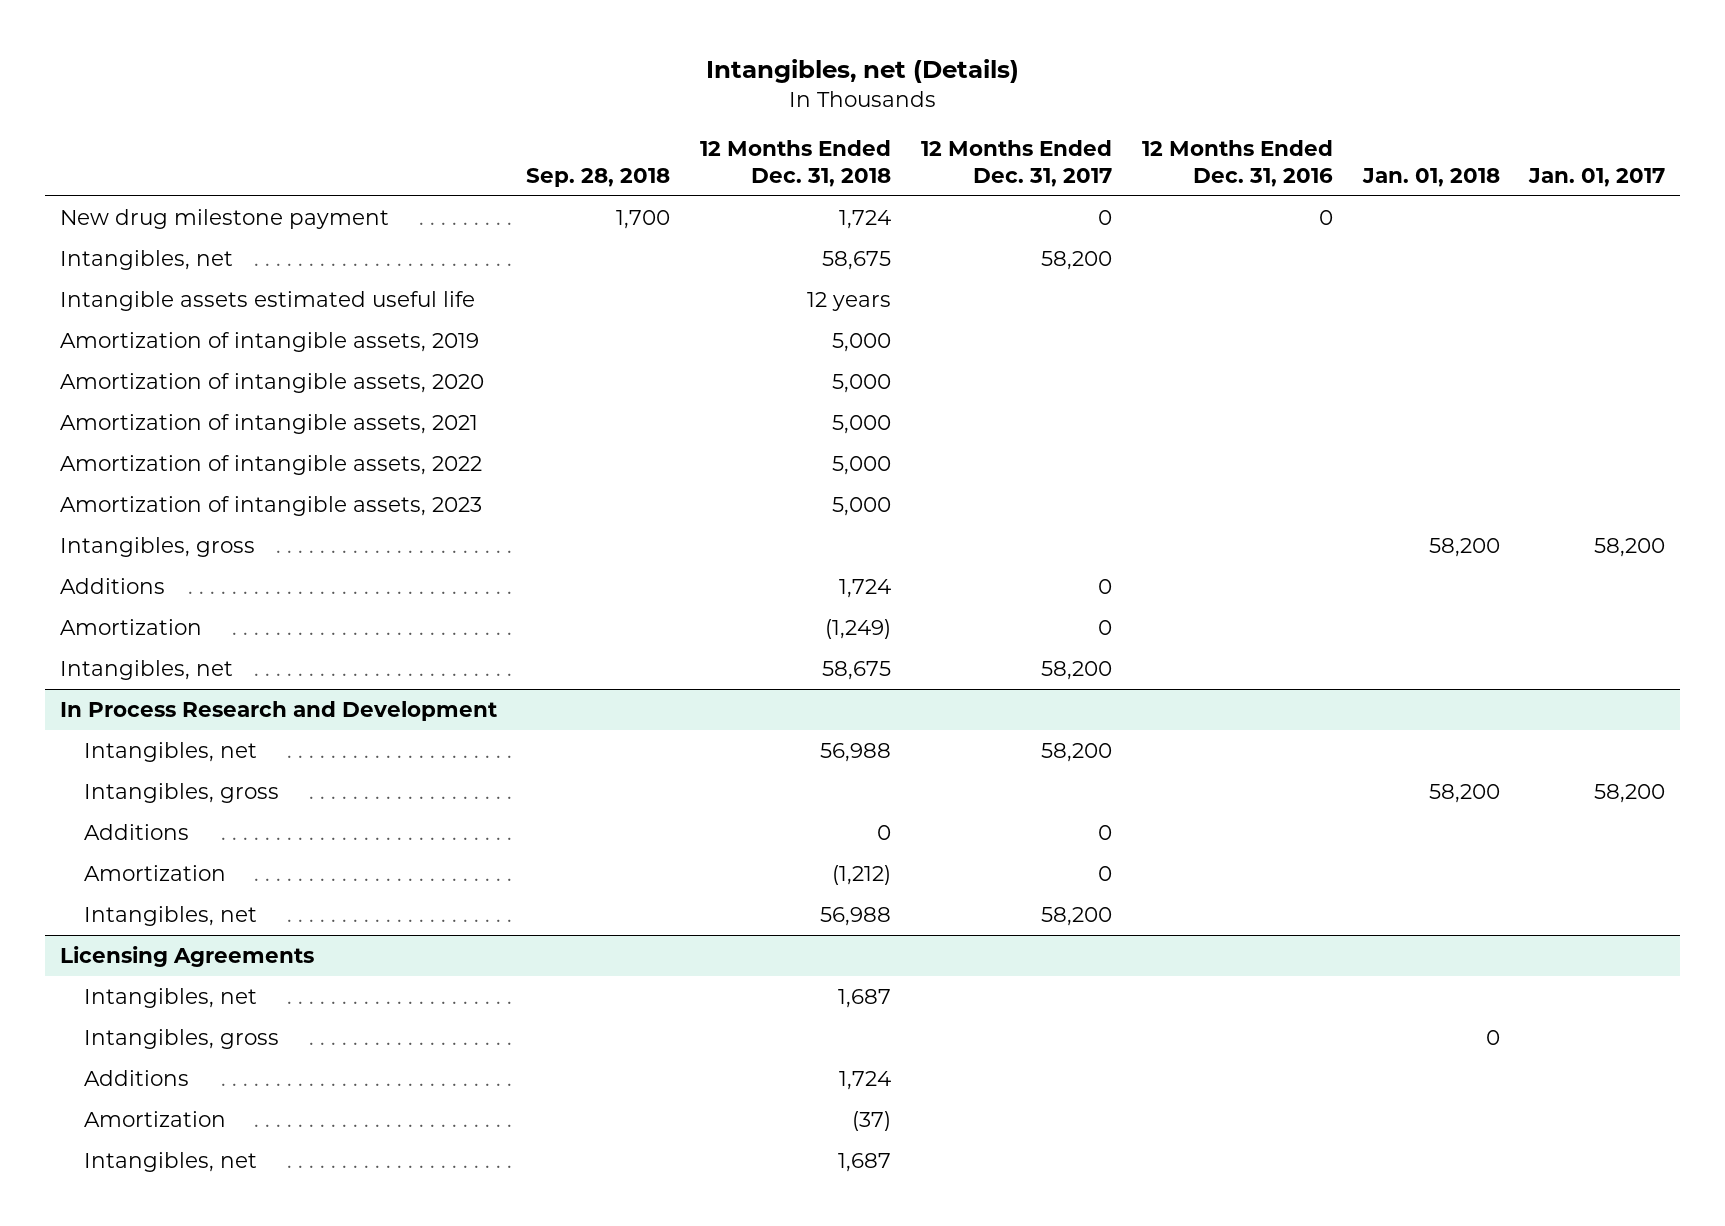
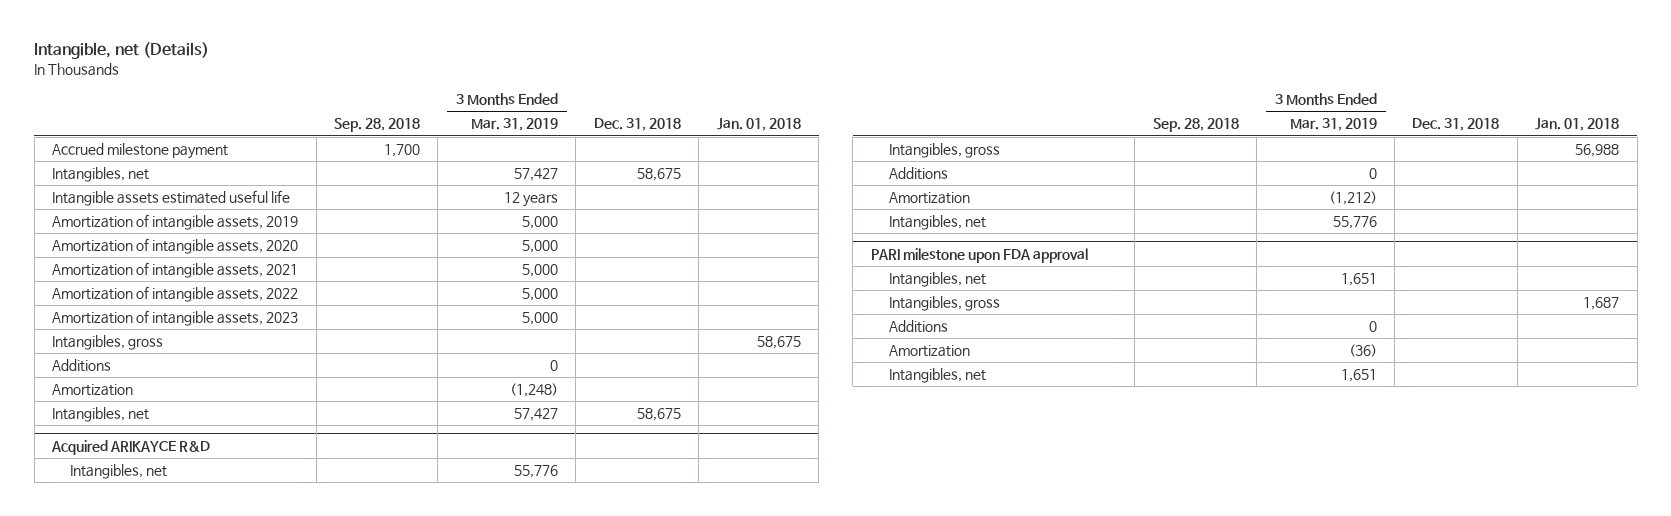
- Intangibles, net (Details)
+ Intangible, net (Details)
- | Sep. 28, 2018 | 12 Months Ended Dec. 31, 2018 | 12 Months Ended Dec. 31, 2017 | 12 Months Ended Dec. 31, 2016 | Jan. 01, 2018 | Jan. 01, 2017
+ | Sep. 28, 2018 | 3 Months Ended Mar. 31, 2019 | Dec. 31, 2018 | Jan. 01, 2018
- New drug milestone payment | 1,700 | 1,724 | 0 | 0 | |
+ Accrued milestone payment | 1,700 | | |
- Intangibles, gross | | | | | 58,200 | 58,200
+ Intangibles, gross | | | | 58,675
- In Process Research and Development
+ Acquired ARIKAYCE R&D
- Intangibles, gross | | | | | 58,200 | 58,200
+ Intangibles, gross | | | | 56,988
- Licensing Agreements
+ PARI milestone upon FDA approval
- Intangibles, gross | | | | | 0 |
+ Intangibles, gross | | | | 1,687

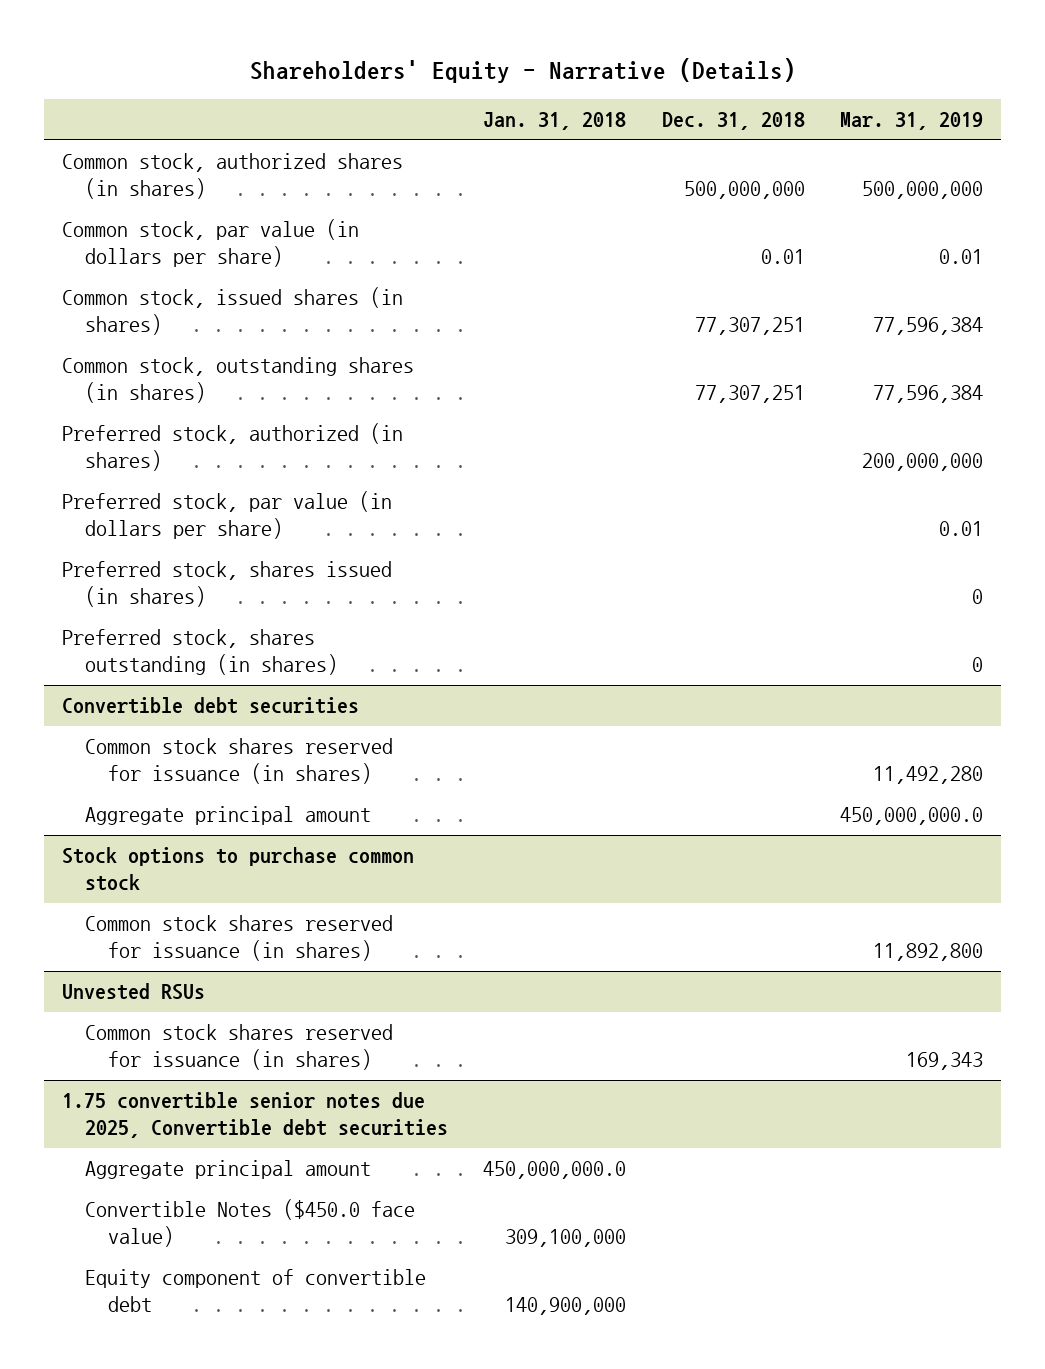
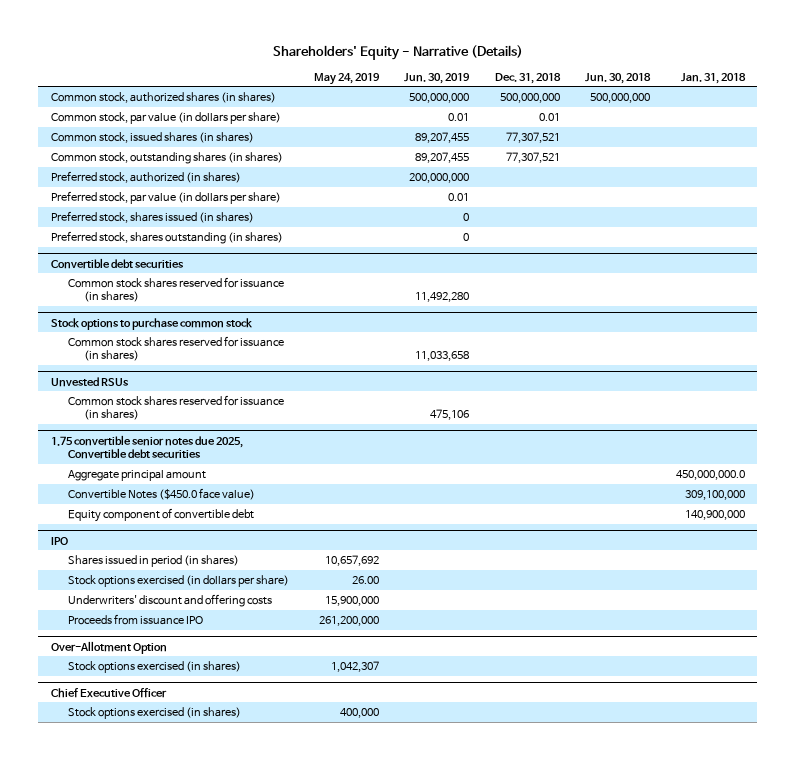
- | Jan. 31, 2018 | Dec. 31, 2018 | Mar. 31, 2019
+ | May 24, 2019 | Jun. 30, 2019 | Dec. 31, 2018 | Jun. 30, 2018 | Jan. 31, 2018
- Common stock, issued shares (in shares) | | 77,307,251 | 77,596,384
- Common stock, outstanding shares (in shares) | | 77,307,251 | 77,596,384
+ Common stock, issued shares (in shares) | | 89,207,455 | 77,307,521 | |
+ Common stock, outstanding shares (in shares) | | 89,207,455 | 77,307,521 | |
@ Convertible debt securities
- Aggregate principal amount | | | 450,000,000.0
+ IPO
+ Shares issued in period (in shares) | 10,657,692 | | | |
+ Stock options exercised (in dollars per share) | 26.00 | | | |
+ Underwriters' discount and offering costs | 15,900,000 | | | |
+ Proceeds from issuance IPO | 261,200,000 | | | |
+ Over-Allotment Option
+ Stock options exercised (in shares) | 1,042,307 | | | |
+ Chief Executive Officer
+ Stock options exercised (in shares) | 400,000 | | | |

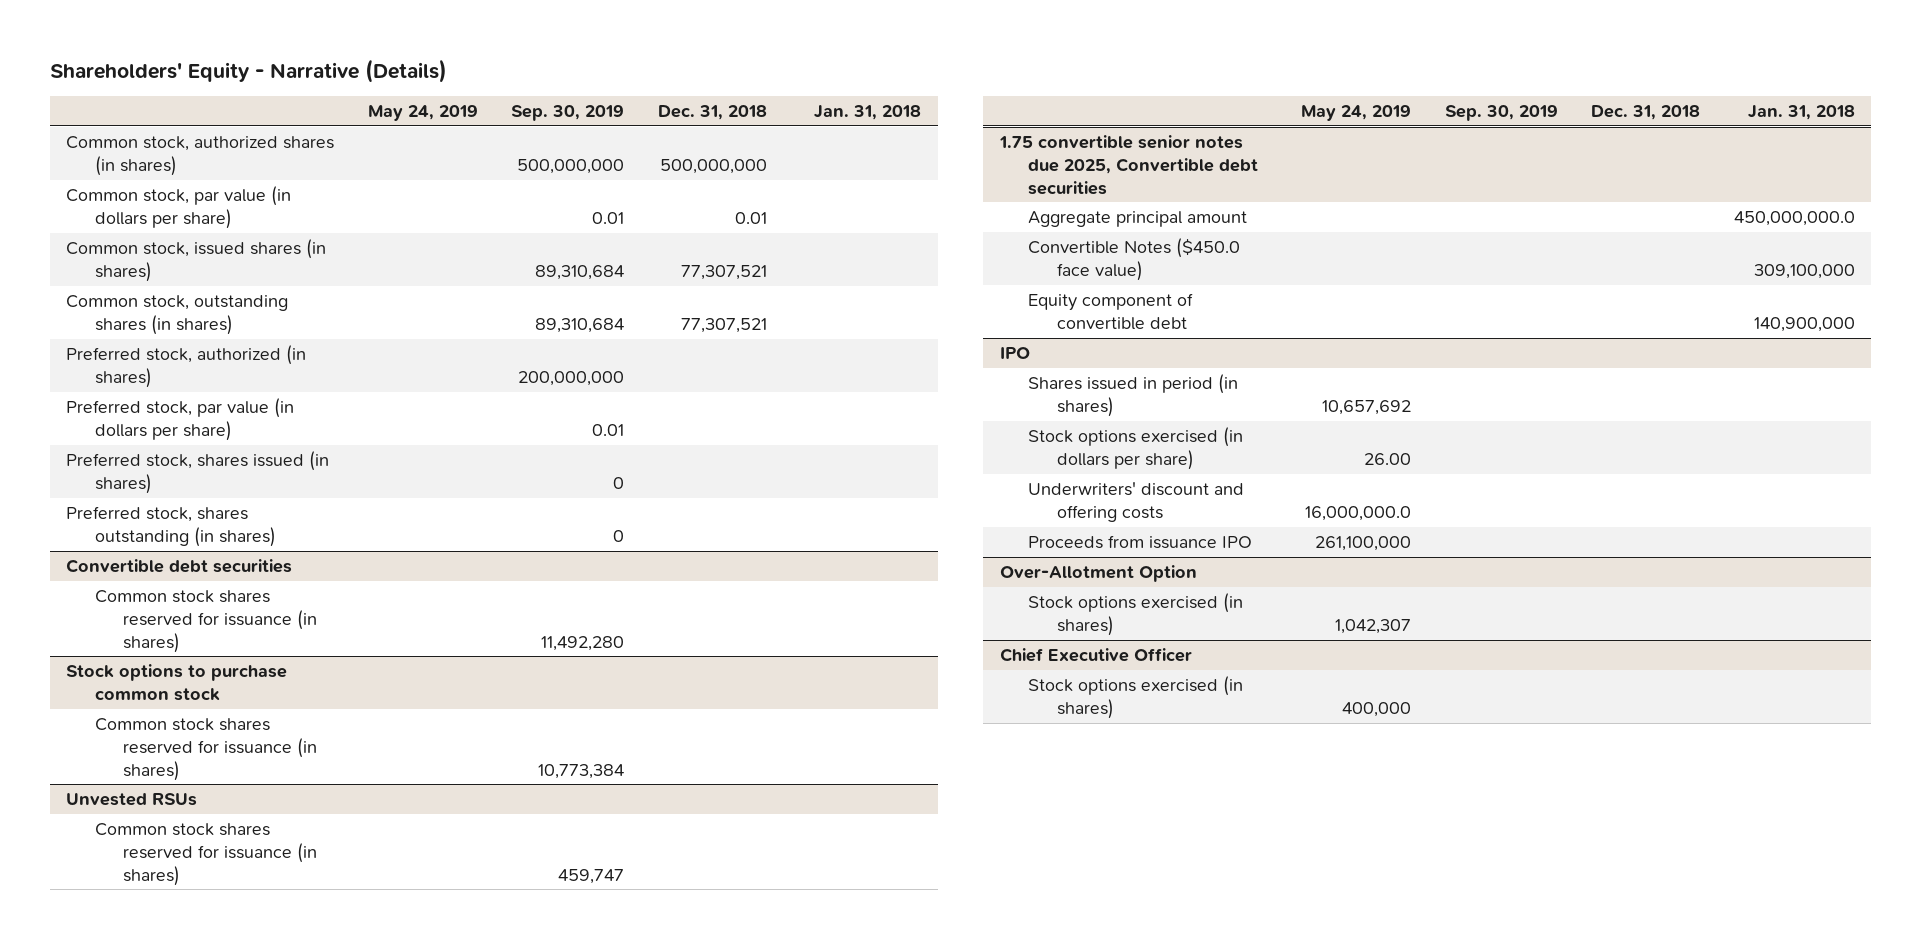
- | May 24, 2019 | Jun. 30, 2019 | Dec. 31, 2018 | Jun. 30, 2018 | Jan. 31, 2018
+ | May 24, 2019 | Sep. 30, 2019 | Dec. 31, 2018 | Jan. 31, 2018
@ IPO
- Underwriters' discount and offering costs | 15,900,000 | | | |
- Proceeds from issuance IPO | 261,200,000 | | | |
+ Underwriters' discount and offering costs | 16,000,000.0 | | |
+ Proceeds from issuance IPO | 261,100,000 | | |

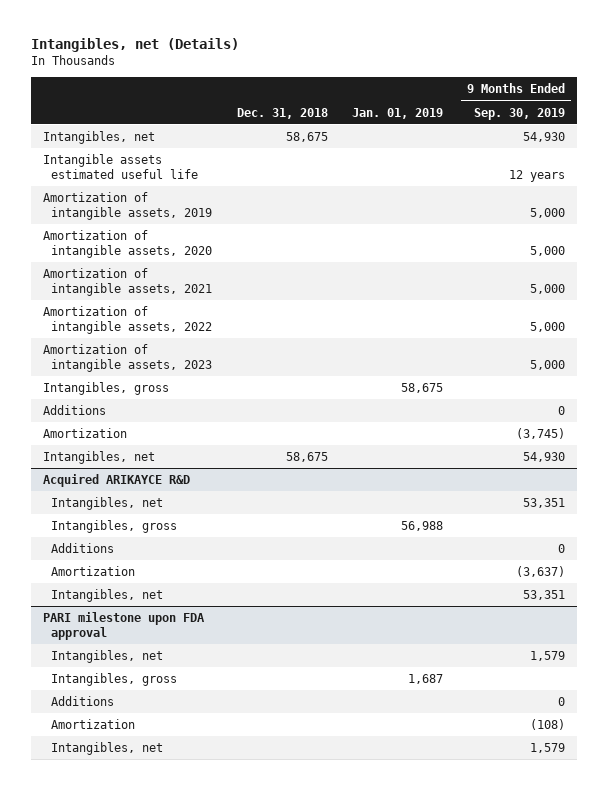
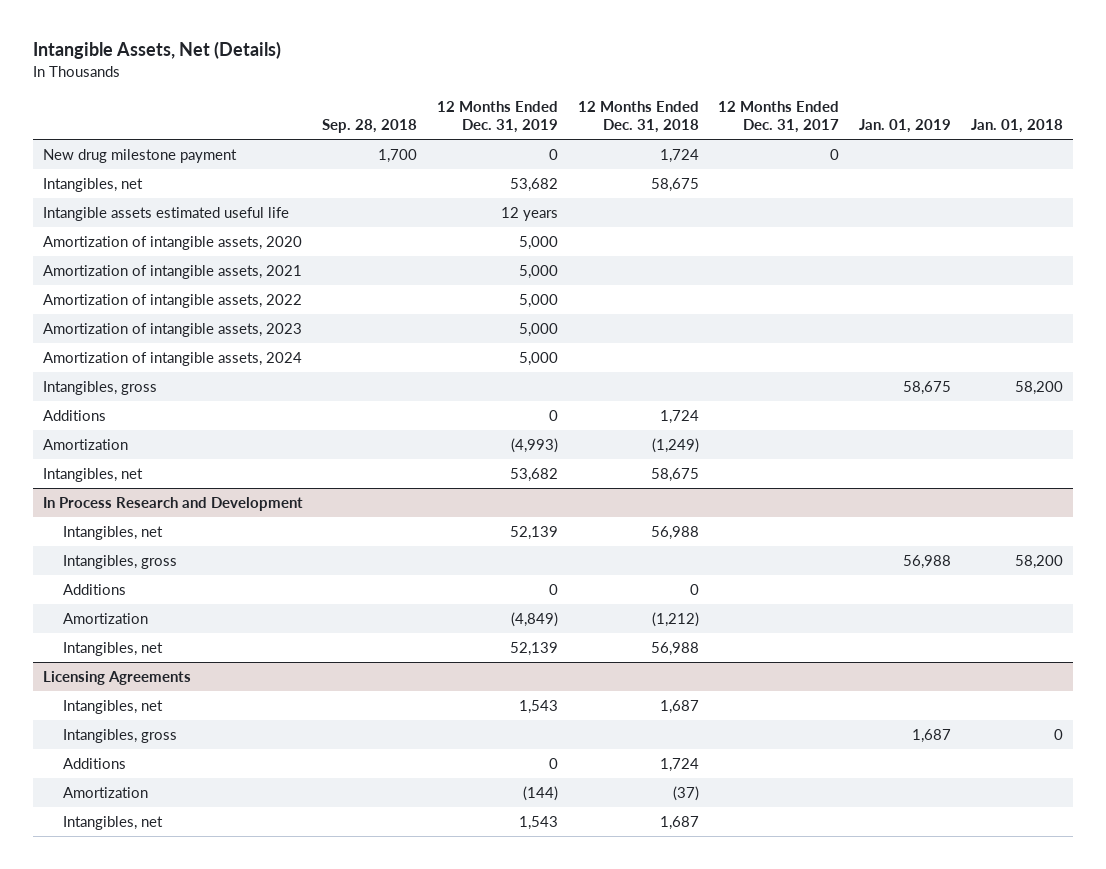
- Intangibles, net (Details)
+ Intangible Assets, Net (Details)
- | Dec. 31, 2018 | Jan. 01, 2019 | 9 Months Ended Sep. 30, 2019
+ | Sep. 28, 2018 | 12 Months Ended Dec. 31, 2019 | 12 Months Ended Dec. 31, 2018 | 12 Months Ended Dec. 31, 2017 | Jan. 01, 2019 | Jan. 01, 2018
+ New drug milestone payment | 1,700 | 0 | 1,724 | 0 | |
- Amortization of intangible assets, 2019 | | | 5,000
+ Amortization of intangible assets, 2024 | | 5,000 | | | |
- Acquired ARIKAYCE R&D
+ In Process Research and Development
- PARI milestone upon FDA approval
+ Licensing Agreements

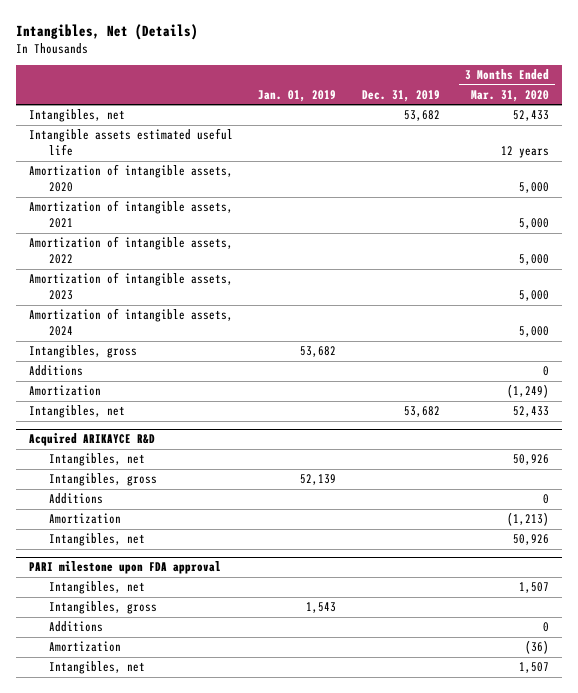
- Intangible Assets, Net (Details)
+ Intangibles, Net (Details)
- | Sep. 28, 2018 | 12 Months Ended Dec. 31, 2019 | 12 Months Ended Dec. 31, 2018 | 12 Months Ended Dec. 31, 2017 | Jan. 01, 2019 | Jan. 01, 2018
+ | Jan. 01, 2019 | Dec. 31, 2019 | 3 Months Ended Mar. 31, 2020
- New drug milestone payment | 1,700 | 0 | 1,724 | 0 | |
- Intangibles, gross | | | | | 58,675 | 58,200
+ Intangibles, gross | 53,682 | |
- In Process Research and Development
+ Acquired ARIKAYCE R&D
- Intangibles, gross | | | | | 56,988 | 58,200
+ Intangibles, gross | 52,139 | |
- Licensing Agreements
+ PARI milestone upon FDA approval
- Intangibles, gross | | | | | 1,687 | 0
+ Intangibles, gross | 1,543 | |

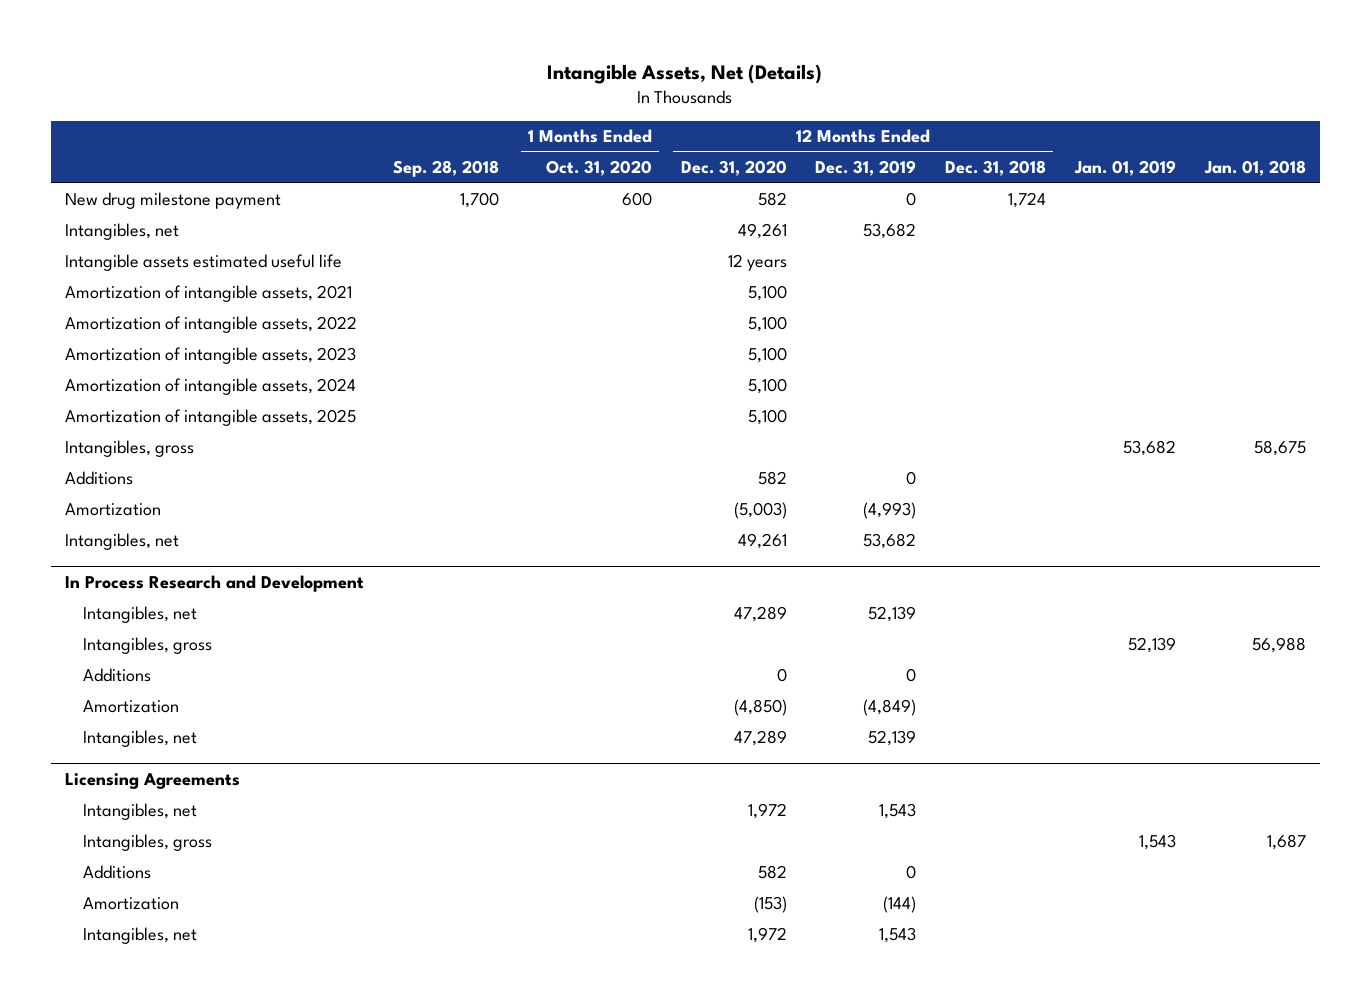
- Intangibles, Net (Details)
+ Intangible Assets, Net (Details)
- | Jan. 01, 2019 | Dec. 31, 2019 | 3 Months Ended Mar. 31, 2020
+ | Sep. 28, 2018 | 1 Months Ended Oct. 31, 2020 | 12 Months Ended Dec. 31, 2020 | 12 Months Ended Dec. 31, 2019 | 12 Months Ended Dec. 31, 2018 | Jan. 01, 2019 | Jan. 01, 2018
+ New drug milestone payment | 1,700 | 600 | 582 | 0 | 1,724 | |
- Amortization of intangible assets, 2020 | | | 5,000
+ Amortization of intangible assets, 2025 | | | 5,100 | | | |
- Acquired ARIKAYCE R&D
+ In Process Research and Development
- PARI milestone upon FDA approval
+ Licensing Agreements

